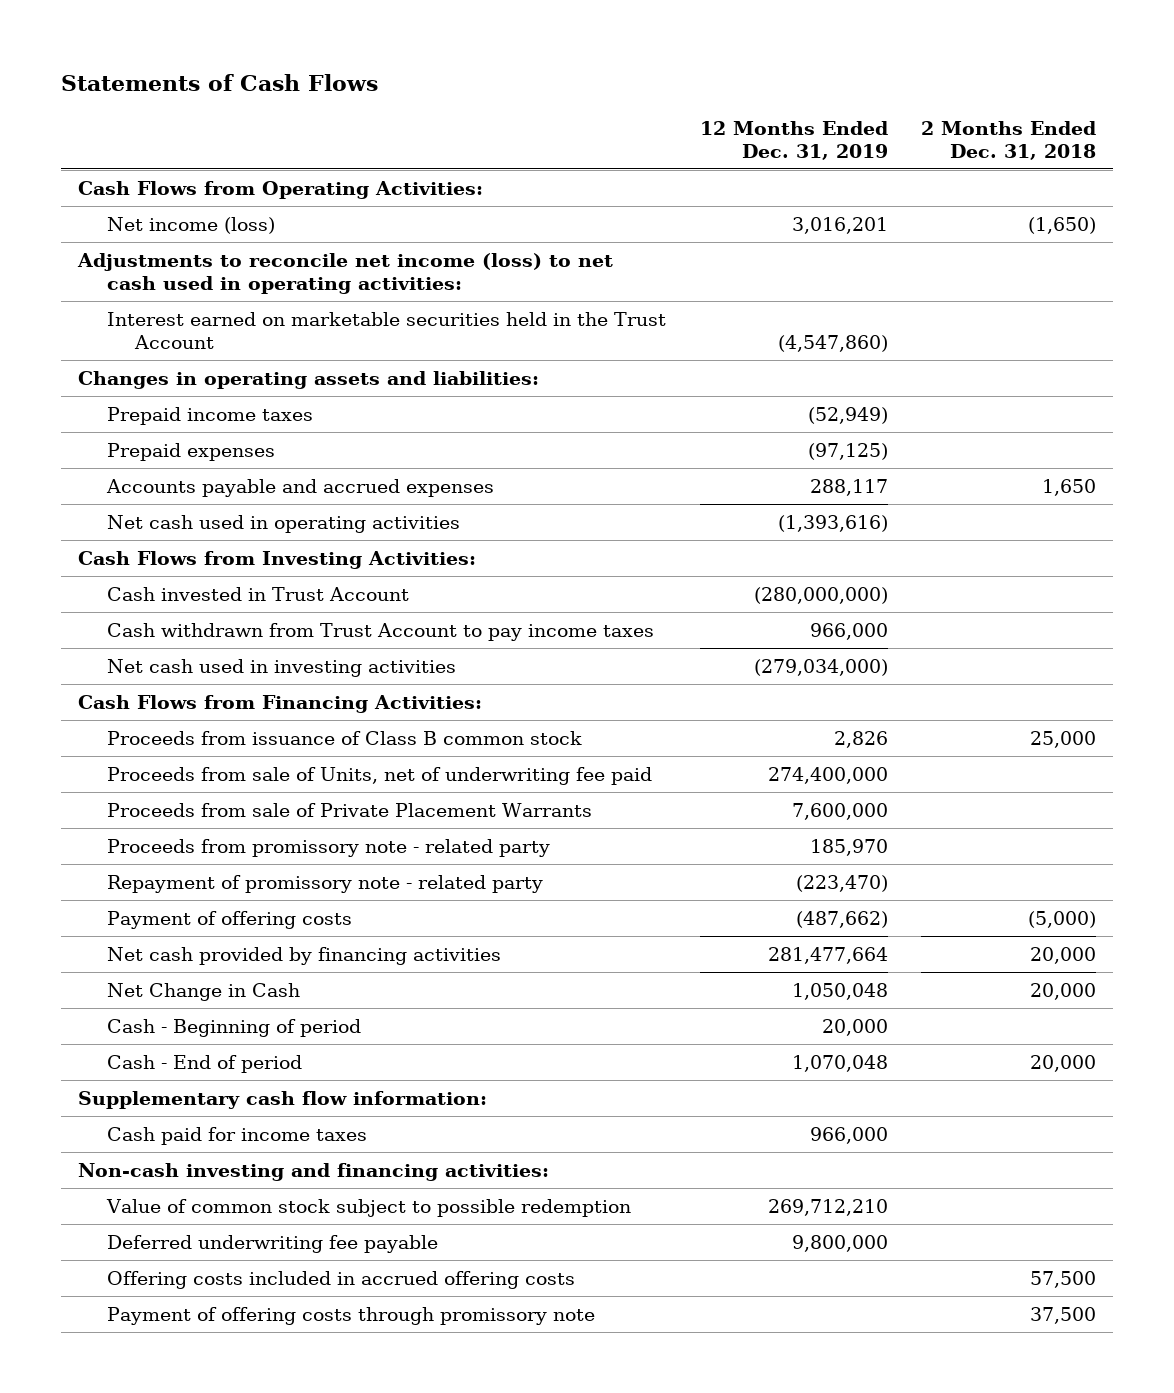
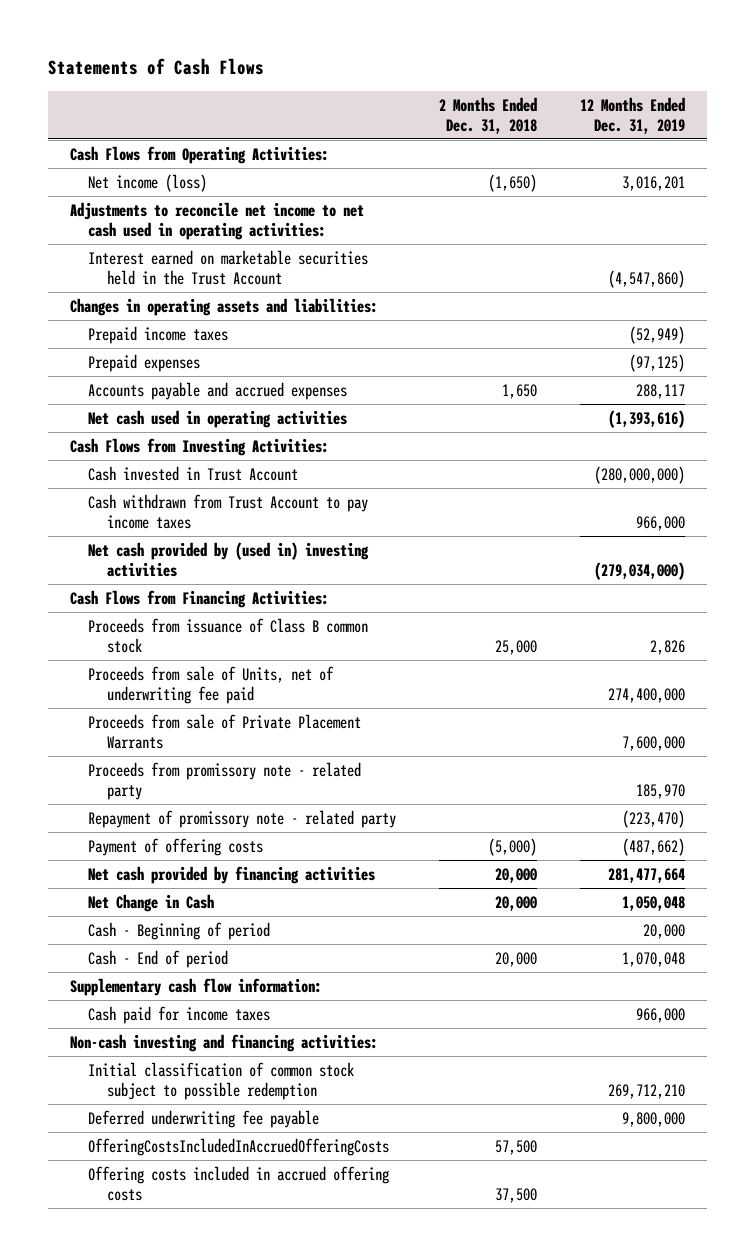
- | 12 Months Ended Dec. 31, 2019 | 2 Months Ended Dec. 31, 2018
+ | 2 Months Ended Dec. 31, 2018 | 12 Months Ended Dec. 31, 2019
- Adjustments to reconcile net income (loss) to net cash used in operating activities:
+ Adjustments to reconcile net income to net cash used in operating activities:
- Net cash used in investing activities | (279,034,000) |
+ Net cash provided by (used in) investing activities | | (279,034,000)
- Value of common stock subject to possible redemption | 269,712,210 |
+ Initial classification of common stock subject to possible redemption | | 269,712,210
- Offering costs included in accrued offering costs | | 57,500
- Payment of offering costs through promissory note | | 37,500
+ OfferingCostsIncludedInAccruedOfferingCosts | 57,500 |
+ Offering costs included in accrued offering costs | 37,500 |

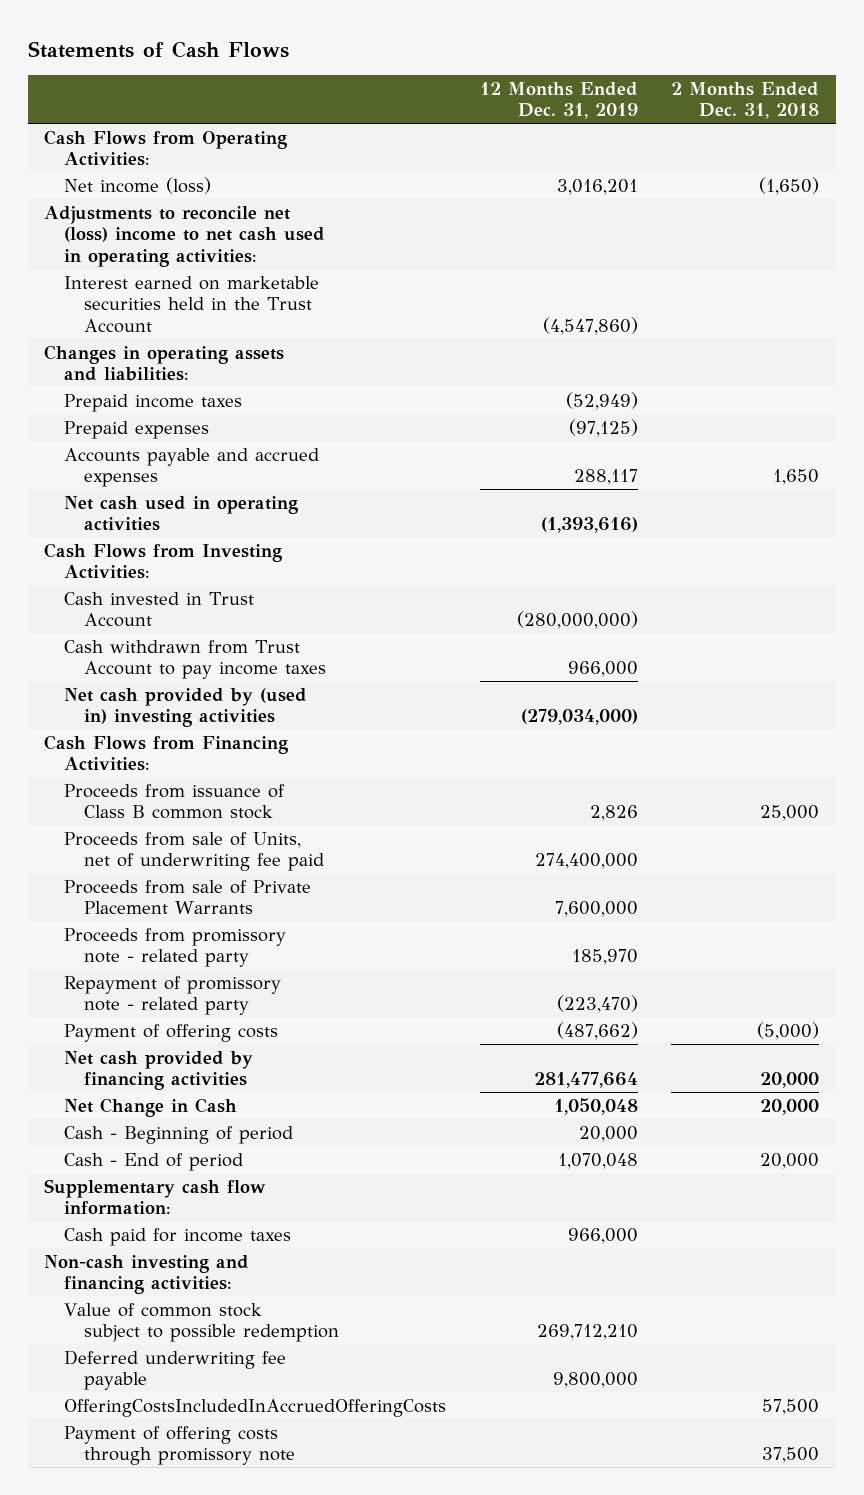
- | 2 Months Ended Dec. 31, 2018 | 12 Months Ended Dec. 31, 2019
+ | 12 Months Ended Dec. 31, 2019 | 2 Months Ended Dec. 31, 2018
- Adjustments to reconcile net income to net cash used in operating activities:
+ Adjustments to reconcile net (loss) income to net cash used in operating activities:
- Initial classification of common stock subject to possible redemption | | 269,712,210
+ Value of common stock subject to possible redemption | 269,712,210 |
- Offering costs included in accrued offering costs | 37,500 |
+ Payment of offering costs through promissory note | | 37,500

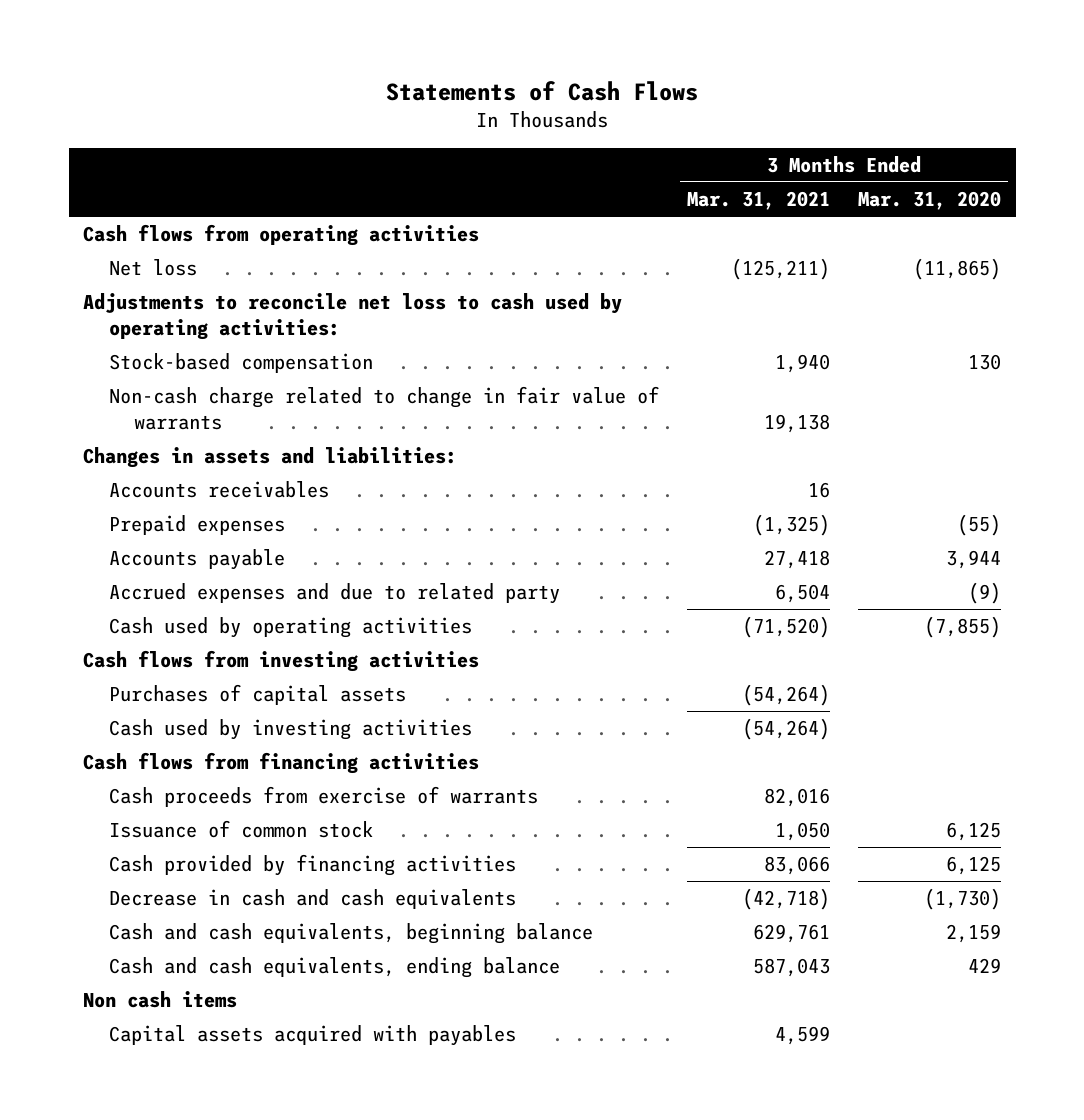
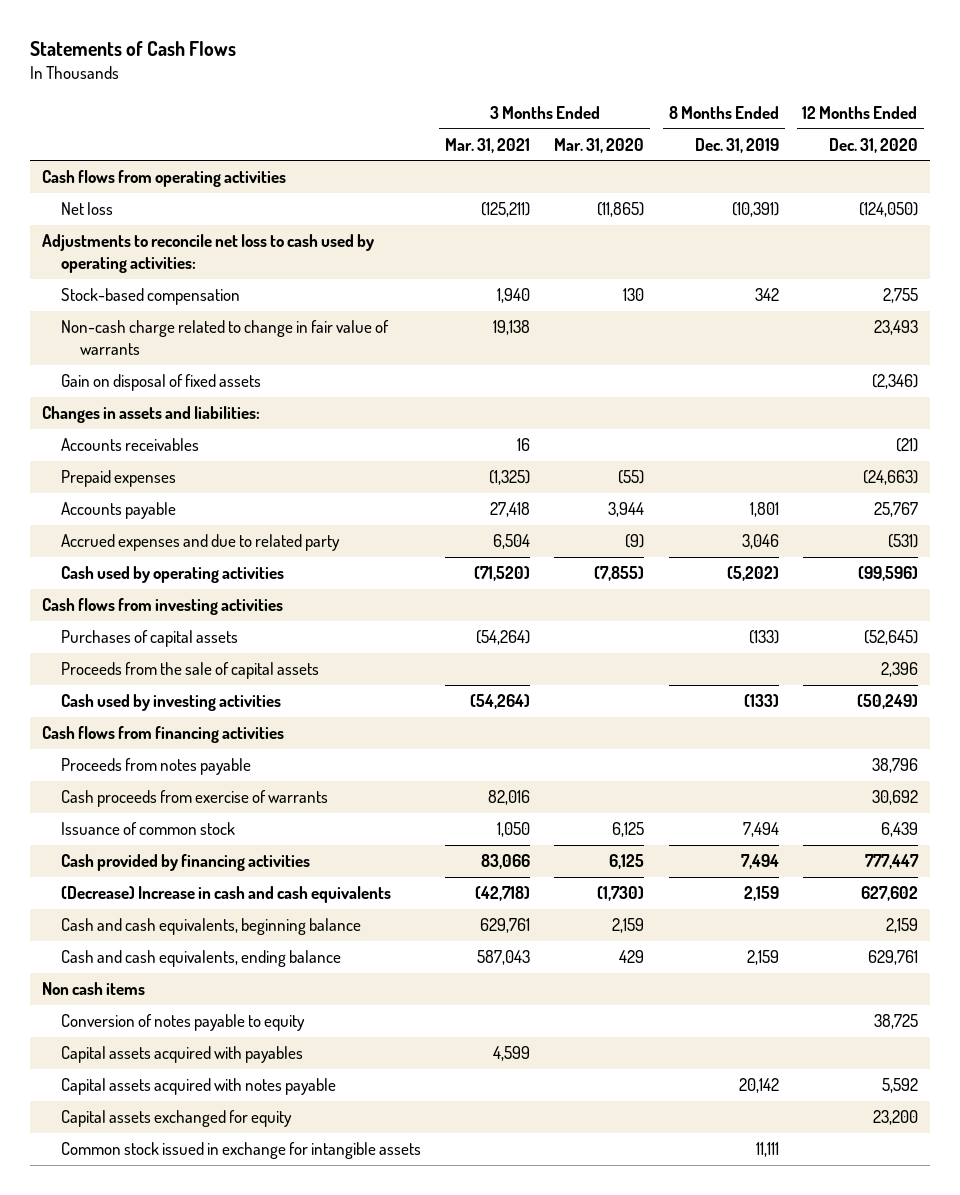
- | 3 Months Ended Mar. 31, 2021 | 3 Months Ended Mar. 31, 2020
+ | 3 Months Ended Mar. 31, 2021 | 3 Months Ended Mar. 31, 2020 | 8 Months Ended Dec. 31, 2019 | 12 Months Ended Dec. 31, 2020
+ Gain on disposal of fixed assets | | | | (2,346)
+ Proceeds from the sale of capital assets | | | | 2,396
+ Proceeds from notes payable | | | | 38,796
- Decrease in cash and cash equivalents | (42,718) | (1,730)
+ (Decrease) Increase in cash and cash equivalents | (42,718) | (1,730) | 2,159 | 627,602
+ Conversion of notes payable to equity | | | | 38,725
+ Capital assets acquired with notes payable | | | 20,142 | 5,592
+ Capital assets exchanged for equity | | | | 23,200
+ Common stock issued in exchange for intangible assets | | | 11,111 |

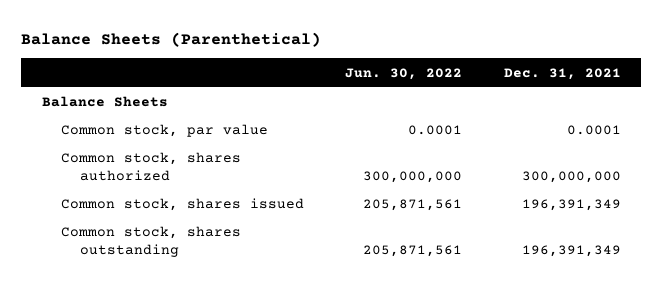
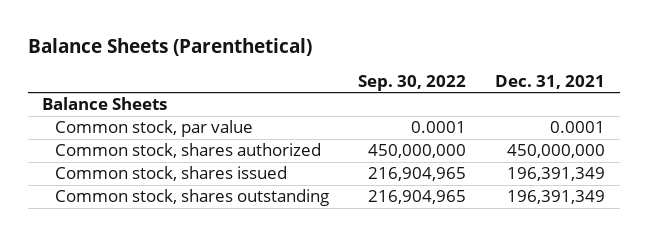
- | Jun. 30, 2022 | Dec. 31, 2021
+ | Sep. 30, 2022 | Dec. 31, 2021
- Common stock, shares authorized | 300,000,000 | 300,000,000
+ Common stock, shares authorized | 450,000,000 | 450,000,000

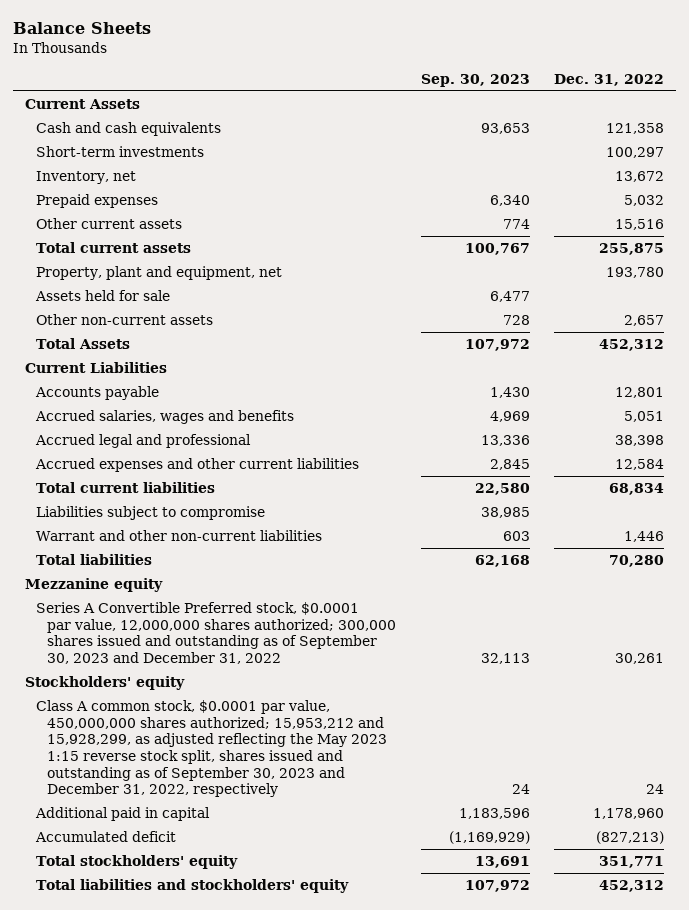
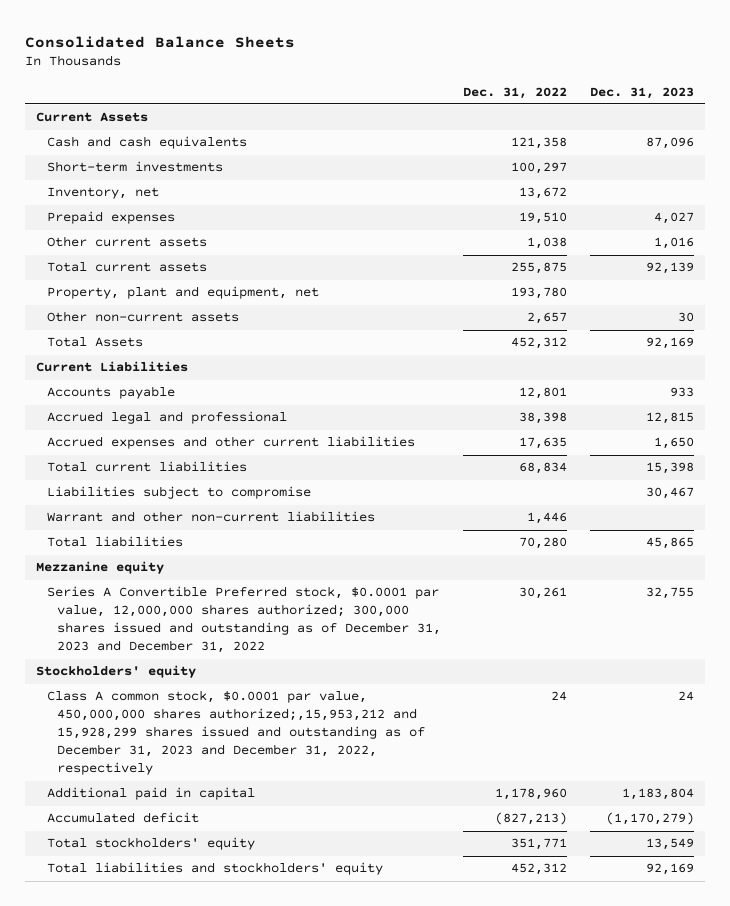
- Balance Sheets
+ Consolidated Balance Sheets
- | Sep. 30, 2023 | Dec. 31, 2022
+ | Dec. 31, 2022 | Dec. 31, 2023
- Prepaid expenses | 6,340 | 5,032
- Other current assets | 774 | 15,516
+ Prepaid expenses | 19,510 | 4,027
+ Other current assets | 1,038 | 1,016
- Assets held for sale | 6,477 |
- Accrued salaries, wages and benefits | 4,969 | 5,051
- Accrued expenses and other current liabilities | 2,845 | 12,584
+ Accrued expenses and other current liabilities | 17,635 | 1,650
- Series A Convertible Preferred stock, $0.0001 par value, 12,000,000 shares authorized; 300,000 shares issued and outstanding as of September 30, 2023 and December 31, 2022 | 32,113 | 30,261
+ Series A Convertible Preferred stock, $0.0001 par value, 12,000,000 shares authorized; 300,000 shares issued and outstanding as of December 31, 2023 and December 31, 2022 | 30,261 | 32,755
- Class A common stock, $0.0001 par value, 450,000,000 shares authorized; 15,953,212 and 15,928,299, as adjusted reflecting the May 2023 1:15 reverse stock split, shares issued and outstanding as of September 30, 2023 and December 31, 2022, respectively | 24 | 24
+ Class A common stock, $0.0001 par value, 450,000,000 shares authorized;,15,953,212 and 15,928,299 shares issued and outstanding as of December 31, 2023 and December 31, 2022, respectively | 24 | 24

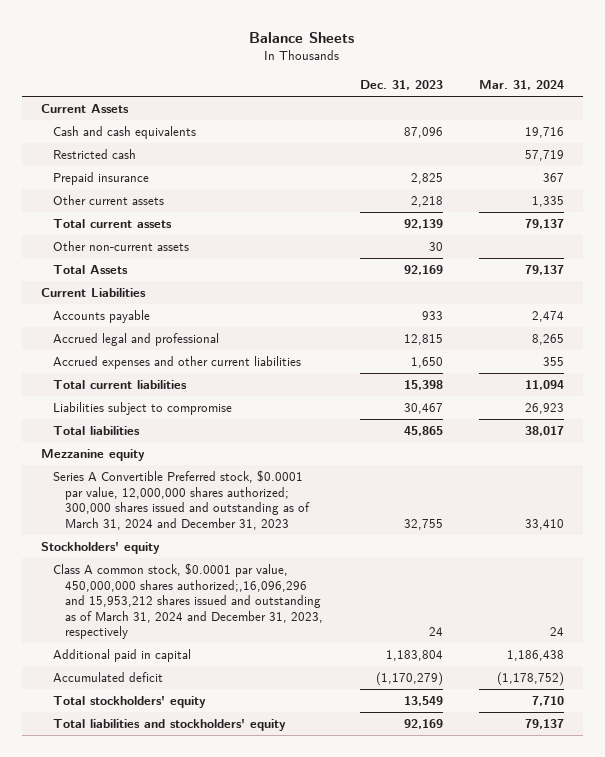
- Consolidated Balance Sheets
+ Balance Sheets
- | Dec. 31, 2022 | Dec. 31, 2023
+ | Dec. 31, 2023 | Mar. 31, 2024
- Short-term investments | 100,297 |
- Inventory, net | 13,672 |
- Prepaid expenses | 19,510 | 4,027
- Other current assets | 1,038 | 1,016
+ Restricted cash | | 57,719
+ Prepaid insurance | 2,825 | 367
+ Other current assets | 2,218 | 1,335
- Property, plant and equipment, net | 193,780 |
- Warrant and other non-current liabilities | 1,446 |
- Series A Convertible Preferred stock, $0.0001 par value, 12,000,000 shares authorized; 300,000 shares issued and outstanding as of December 31, 2023 and December 31, 2022 | 30,261 | 32,755
+ Series A Convertible Preferred stock, $0.0001 par value, 12,000,000 shares authorized; 300,000 shares issued and outstanding as of March 31, 2024 and December 31, 2023 | 32,755 | 33,410
- Class A common stock, $0.0001 par value, 450,000,000 shares authorized;,15,953,212 and 15,928,299 shares issued and outstanding as of December 31, 2023 and December 31, 2022, respectively | 24 | 24
+ Class A common stock, $0.0001 par value, 450,000,000 shares authorized;,16,096,296 and 15,953,212 shares issued and outstanding as of March 31, 2024 and December 31, 2023, respectively | 24 | 24

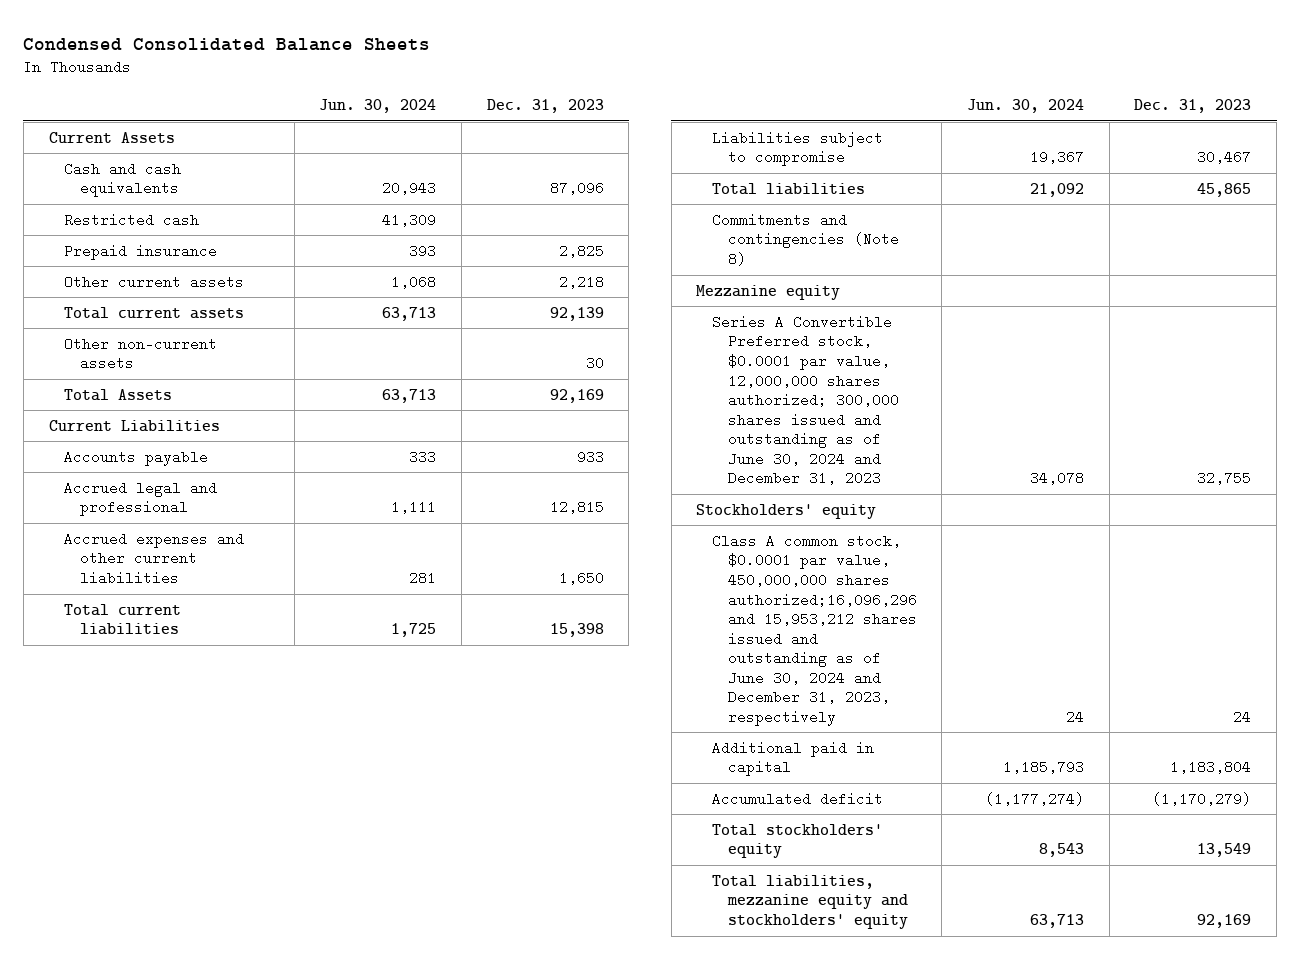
- Balance Sheets
+ Condensed Consolidated Balance Sheets
- | Dec. 31, 2023 | Mar. 31, 2024
+ | Jun. 30, 2024 | Dec. 31, 2023
+ Commitments and contingencies (Note 8)
- Series A Convertible Preferred stock, $0.0001 par value, 12,000,000 shares authorized; 300,000 shares issued and outstanding as of March 31, 2024 and December 31, 2023 | 32,755 | 33,410
+ Series A Convertible Preferred stock, $0.0001 par value, 12,000,000 shares authorized; 300,000 shares issued and outstanding as of June 30, 2024 and December 31, 2023 | 34,078 | 32,755
- Class A common stock, $0.0001 par value, 450,000,000 shares authorized;,16,096,296 and 15,953,212 shares issued and outstanding as of March 31, 2024 and December 31, 2023, respectively | 24 | 24
+ Class A common stock, $0.0001 par value, 450,000,000 shares authorized;16,096,296 and 15,953,212 shares issued and outstanding as of June 30, 2024 and December 31, 2023, respectively | 24 | 24
- Total liabilities and stockholders' equity | 92,169 | 79,137
+ Total liabilities, mezzanine equity and stockholders' equity | 63,713 | 92,169

